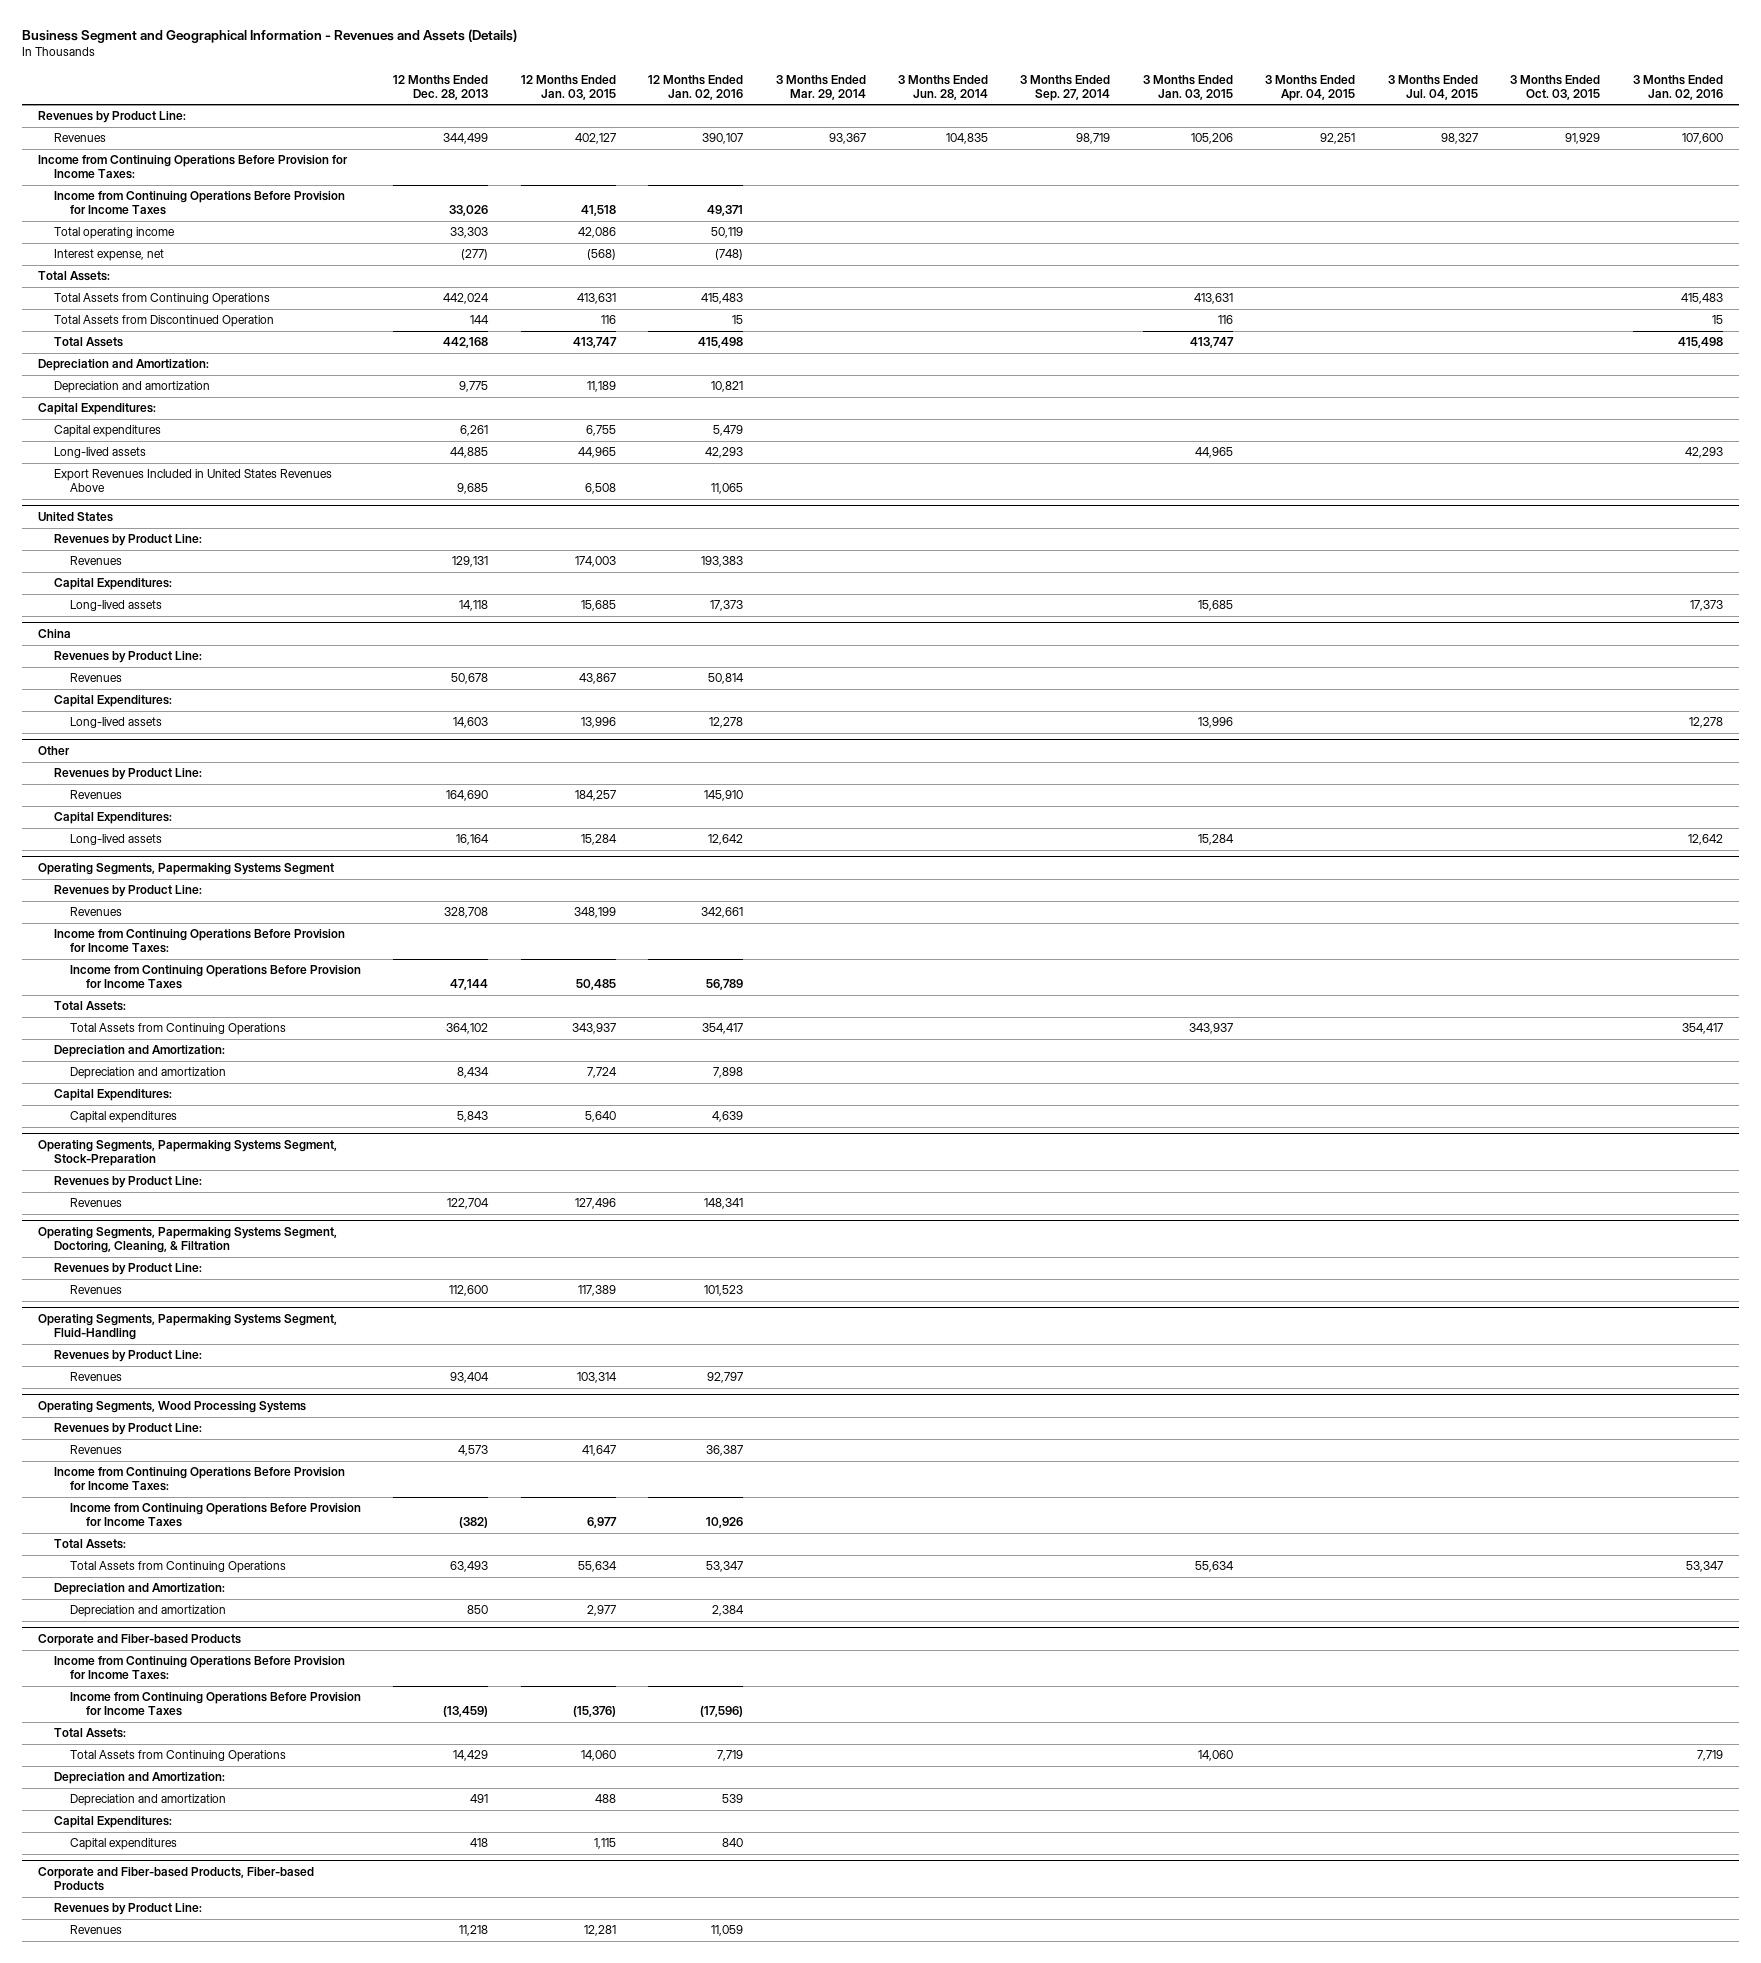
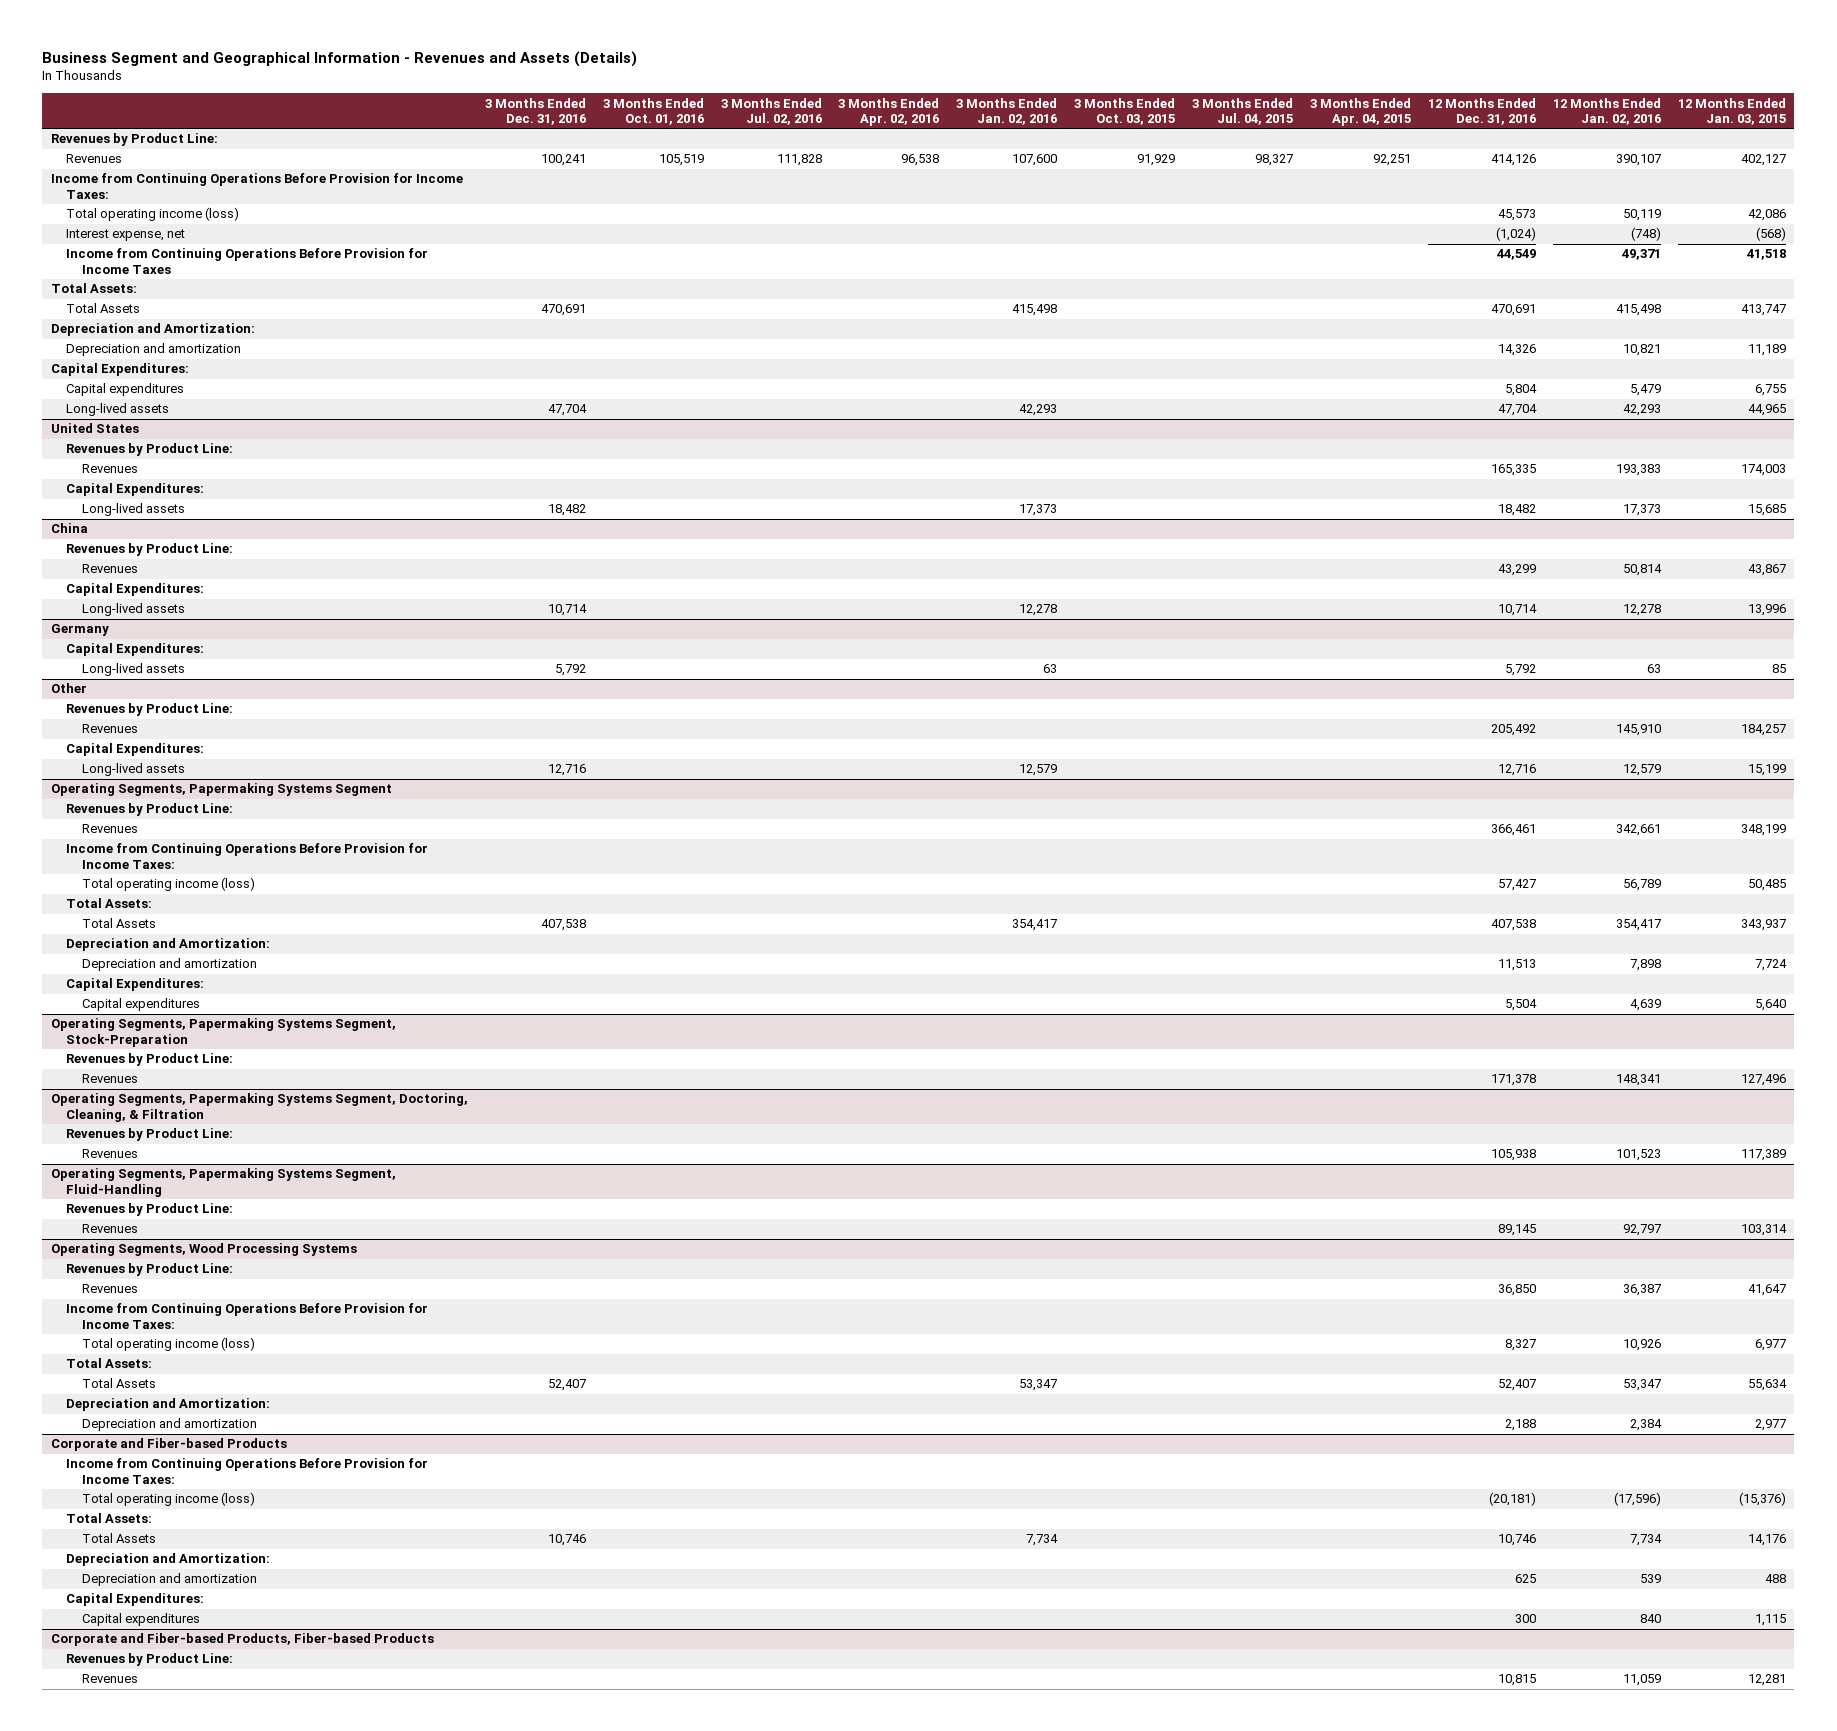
- | 12 Months Ended Dec. 28, 2013 | 12 Months Ended Jan. 03, 2015 | 12 Months Ended Jan. 02, 2016 | 3 Months Ended Mar. 29, 2014 | 3 Months Ended Jun. 28, 2014 | 3 Months Ended Sep. 27, 2014 | 3 Months Ended Jan. 03, 2015 | 3 Months Ended Apr. 04, 2015 | 3 Months Ended Jul. 04, 2015 | 3 Months Ended Oct. 03, 2015 | 3 Months Ended Jan. 02, 2016
+ | 3 Months Ended Dec. 31, 2016 | 3 Months Ended Oct. 01, 2016 | 3 Months Ended Jul. 02, 2016 | 3 Months Ended Apr. 02, 2016 | 3 Months Ended Jan. 02, 2016 | 3 Months Ended Oct. 03, 2015 | 3 Months Ended Jul. 04, 2015 | 3 Months Ended Apr. 04, 2015 | 12 Months Ended Dec. 31, 2016 | 12 Months Ended Jan. 02, 2016 | 12 Months Ended Jan. 03, 2015
- Total operating income | 33,303 | 42,086 | 50,119 | | | | | | | |
+ Total operating income (loss) | | | | | | | | | 45,573 | 50,119 | 42,086
moved down: Income from Continuing Operations Before Provision for Income Taxes | | | | | | | | | 44,549 | 49,371 | 41,518
- Total Assets from Continuing Operations | 442,024 | 413,631 | 415,483 | | | | 413,631 | | | | 415,483
- Total Assets from Discontinued Operation | 144 | 116 | 15 | | | | 116 | | | | 15
- Export Revenues Included in United States Revenues Above | 9,685 | 6,508 | 11,065 | | | | | | | |
+ Germany
+ Capital Expenditures:
+ Long-lived assets | 5,792 | | | | 63 | | | | 5,792 | 63 | 85
@ Other
- Long-lived assets | 16,164 | 15,284 | 12,642 | | | | 15,284 | | | | 12,642
+ Long-lived assets | 12,716 | | | | 12,579 | | | | 12,716 | 12,579 | 15,199
@ Operating Segments, Papermaking Systems Segment
- Income from Continuing Operations Before Provision for Income Taxes | 47,144 | 50,485 | 56,789 | | | | | | | |
+ Total operating income (loss) | | | | | | | | | 57,427 | 56,789 | 50,485
- Total Assets from Continuing Operations | 364,102 | 343,937 | 354,417 | | | | 343,937 | | | | 354,417
+ Total Assets | 407,538 | | | | 354,417 | | | | 407,538 | 354,417 | 343,937
@ Operating Segments, Wood Processing Systems
- Income from Continuing Operations Before Provision for Income Taxes | (382) | 6,977 | 10,926 | | | | | | | |
+ Total operating income (loss) | | | | | | | | | 8,327 | 10,926 | 6,977
- Total Assets from Continuing Operations | 63,493 | 55,634 | 53,347 | | | | 55,634 | | | | 53,347
+ Total Assets | 52,407 | | | | 53,347 | | | | 52,407 | 53,347 | 55,634
@ Corporate and Fiber-based Products
- Income from Continuing Operations Before Provision for Income Taxes | (13,459) | (15,376) | (17,596) | | | | | | | |
+ Total operating income (loss) | | | | | | | | | (20,181) | (17,596) | (15,376)
- Total Assets from Continuing Operations | 14,429 | 14,060 | 7,719 | | | | 14,060 | | | | 7,719
+ Total Assets | 10,746 | | | | 7,734 | | | | 10,746 | 7,734 | 14,176

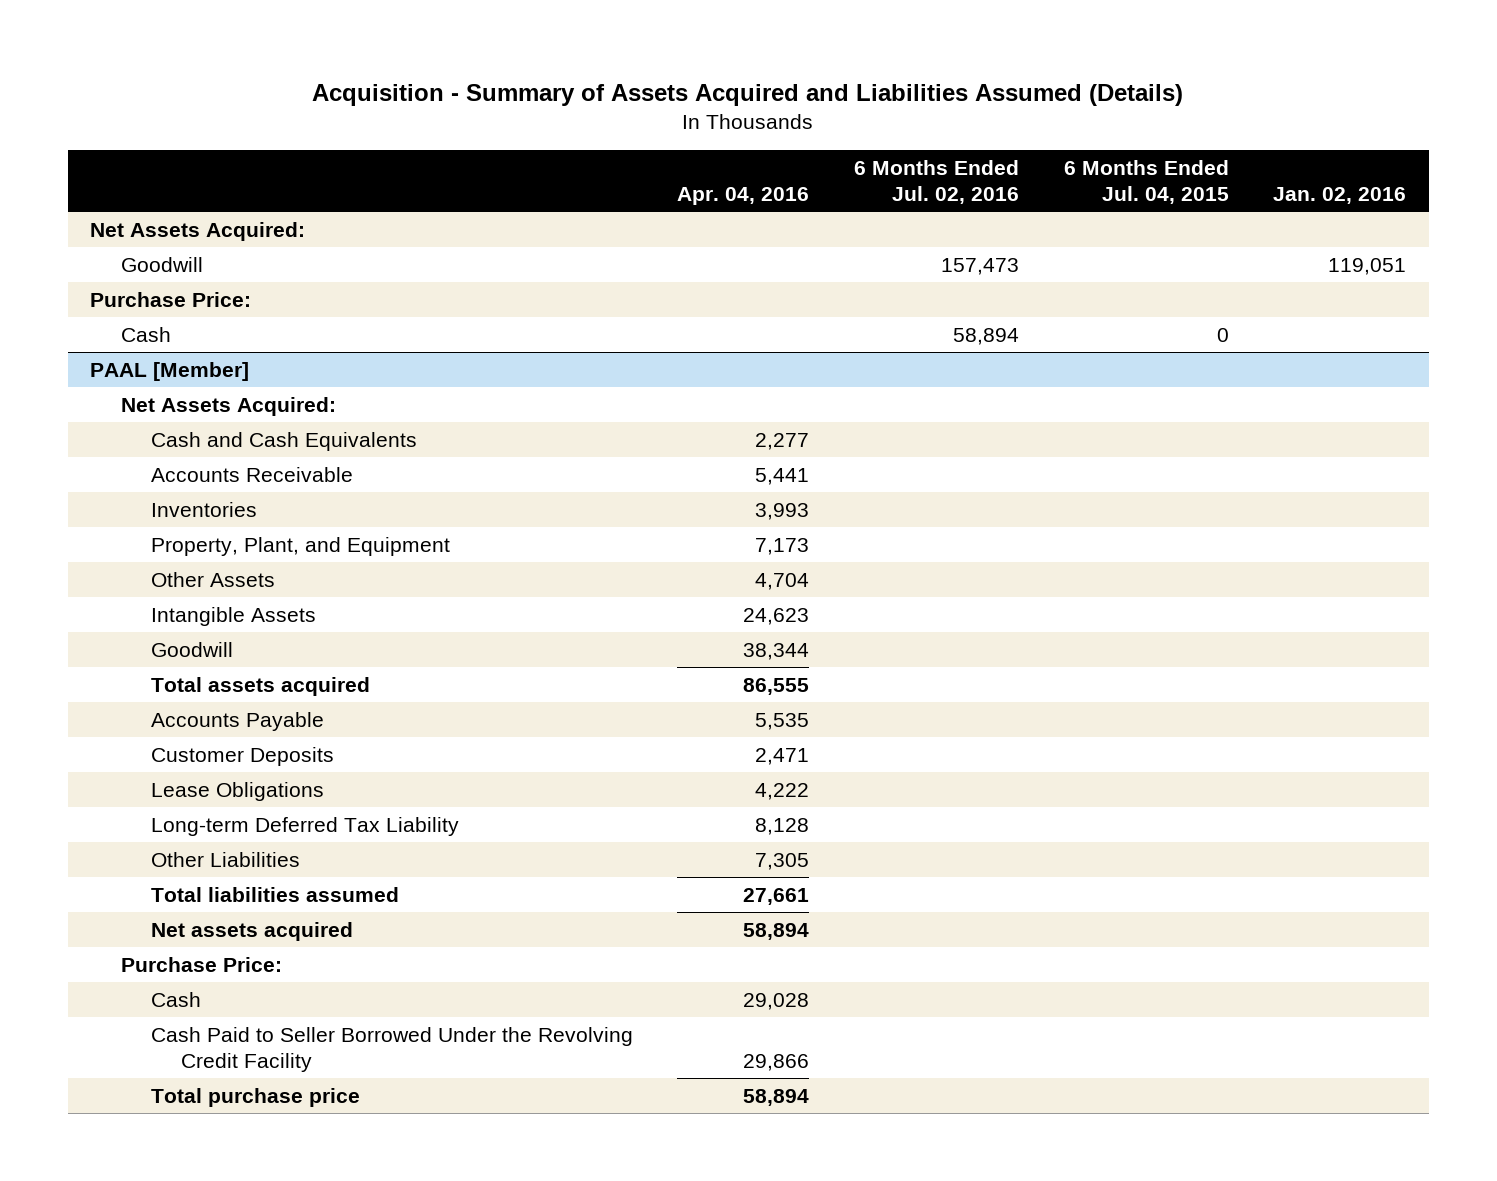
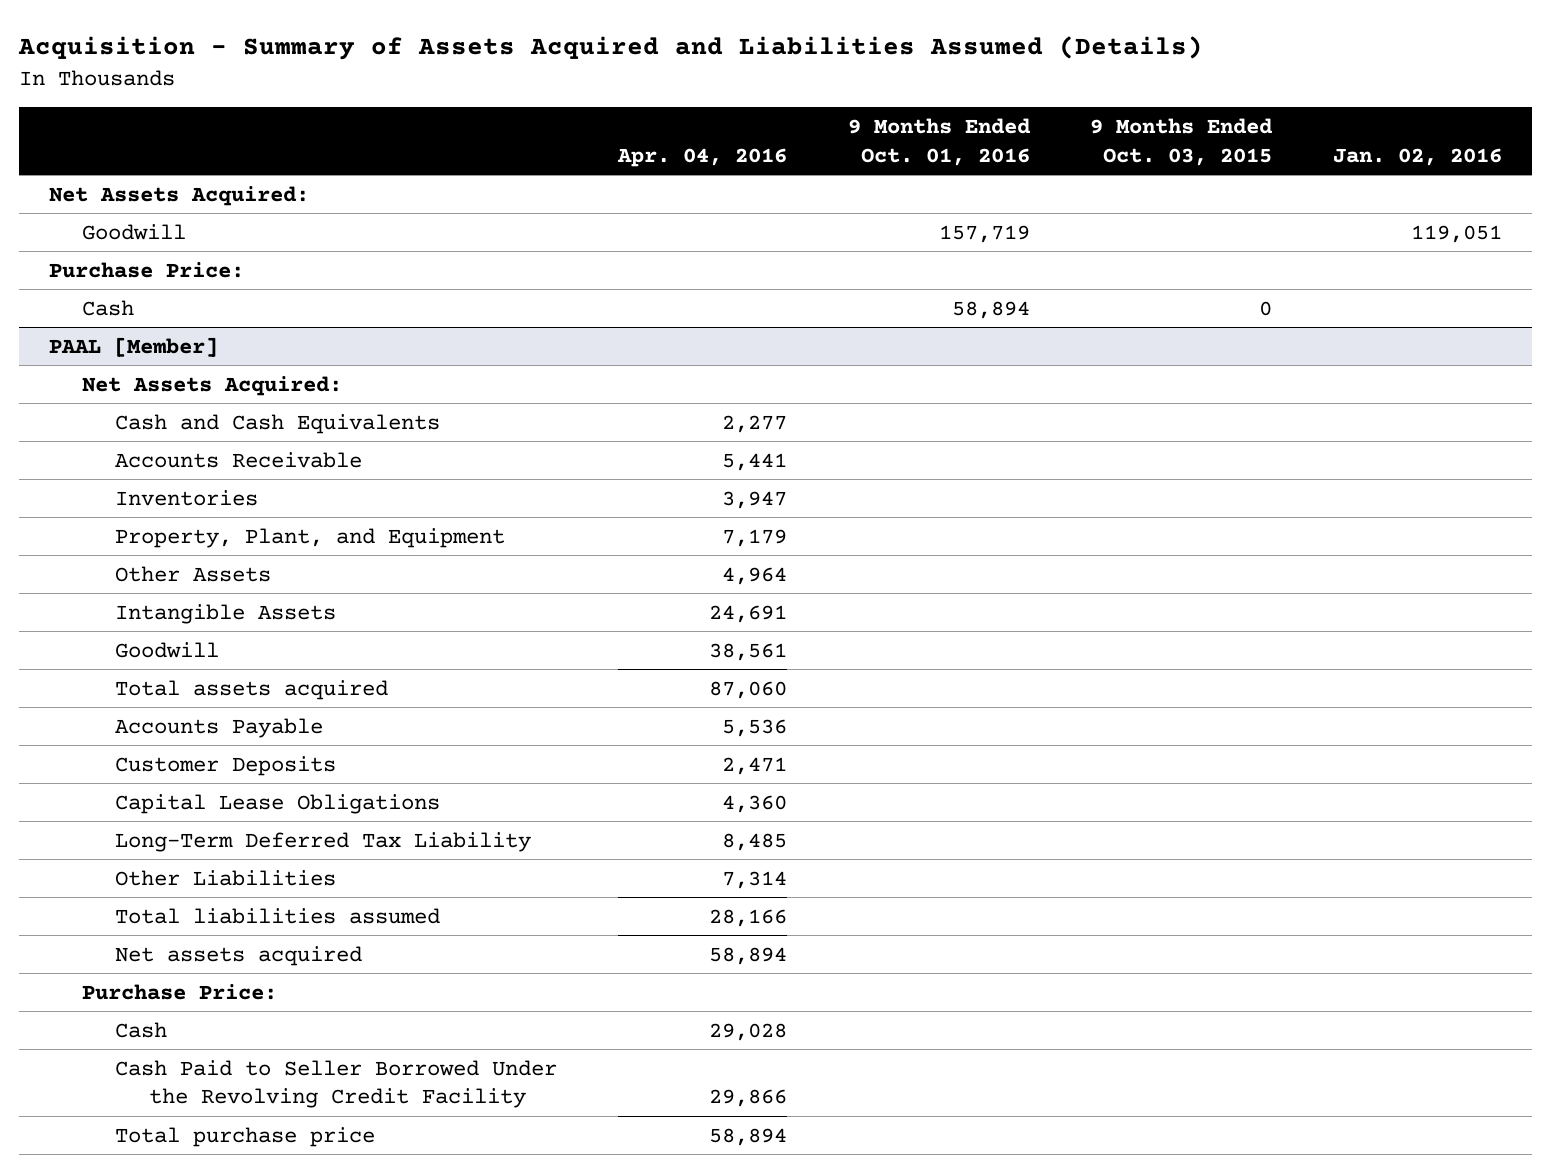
- | Apr. 04, 2016 | 6 Months Ended Jul. 02, 2016 | 6 Months Ended Jul. 04, 2015 | Jan. 02, 2016
+ | Apr. 04, 2016 | 9 Months Ended Oct. 01, 2016 | 9 Months Ended Oct. 03, 2015 | Jan. 02, 2016
@ PAAL [Member]
- Inventories | 3,993 | | |
- Property, Plant, and Equipment | 7,173 | | |
- Other Assets | 4,704 | | |
- Intangible Assets | 24,623 | | |
- Goodwill | 38,344 | | |
- Total assets acquired | 86,555 | | |
- Accounts Payable | 5,535 | | |
+ Inventories | 3,947 | | |
+ Property, Plant, and Equipment | 7,179 | | |
+ Other Assets | 4,964 | | |
+ Intangible Assets | 24,691 | | |
+ Goodwill | 38,561 | | |
+ Total assets acquired | 87,060 | | |
+ Accounts Payable | 5,536 | | |
- Lease Obligations | 4,222 | | |
- Long-term Deferred Tax Liability | 8,128 | | |
- Other Liabilities | 7,305 | | |
- Total liabilities assumed | 27,661 | | |
+ Capital Lease Obligations | 4,360 | | |
+ Long-Term Deferred Tax Liability | 8,485 | | |
+ Other Liabilities | 7,314 | | |
+ Total liabilities assumed | 28,166 | | |

